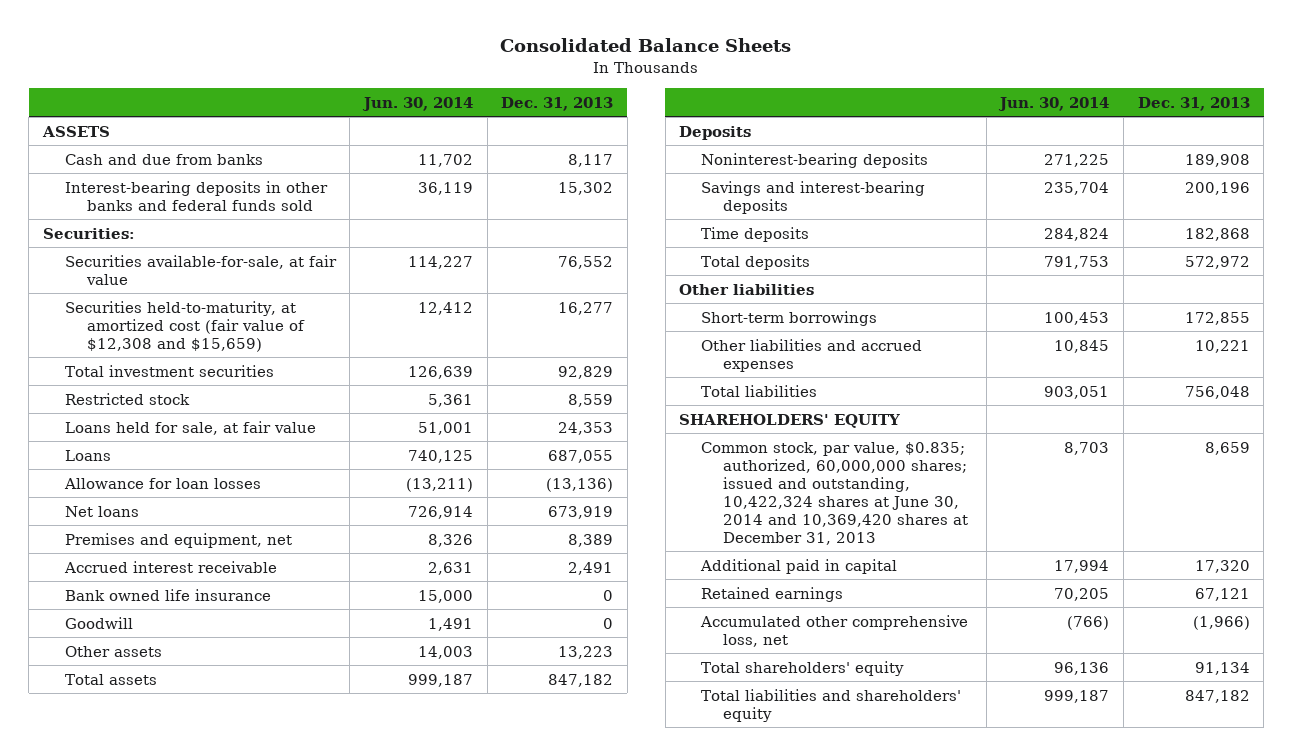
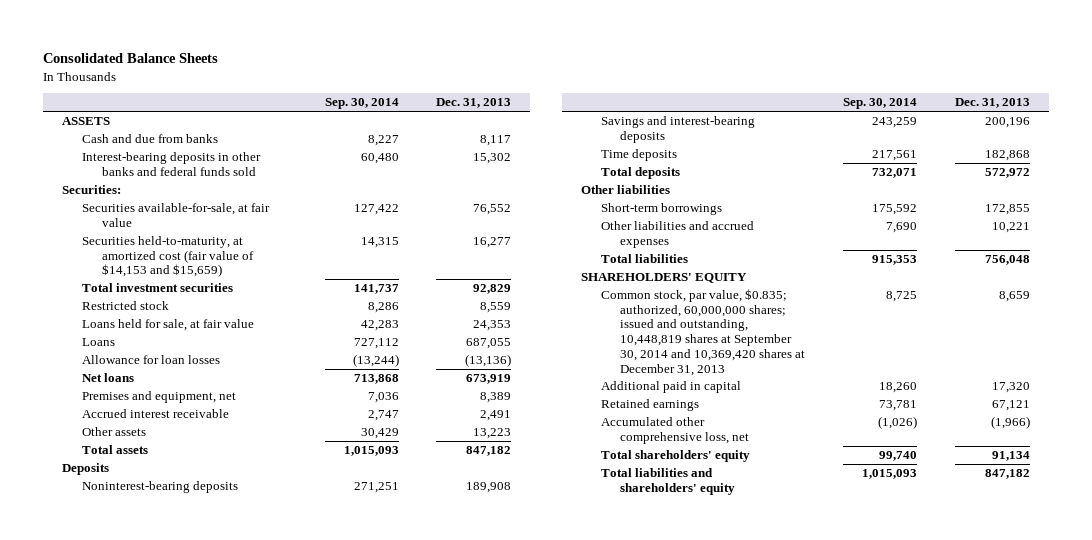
- | Jun. 30, 2014 | Dec. 31, 2013
+ | Sep. 30, 2014 | Dec. 31, 2013
- Securities held-to-maturity, at amortized cost (fair value of $12,308 and $15,659) | 12,412 | 16,277
+ Securities held-to-maturity, at amortized cost (fair value of $14,153 and $15,659) | 14,315 | 16,277
- Bank owned life insurance | 15,000 | 0
- Goodwill | 1,491 | 0
- Common stock, par value, $0.835; authorized, 60,000,000 shares; issued and outstanding, 10,422,324 shares at June 30, 2014 and 10,369,420 shares at December 31, 2013 | 8,703 | 8,659
+ Common stock, par value, $0.835; authorized, 60,000,000 shares; issued and outstanding, 10,448,819 shares at September 30, 2014 and 10,369,420 shares at December 31, 2013 | 8,725 | 8,659

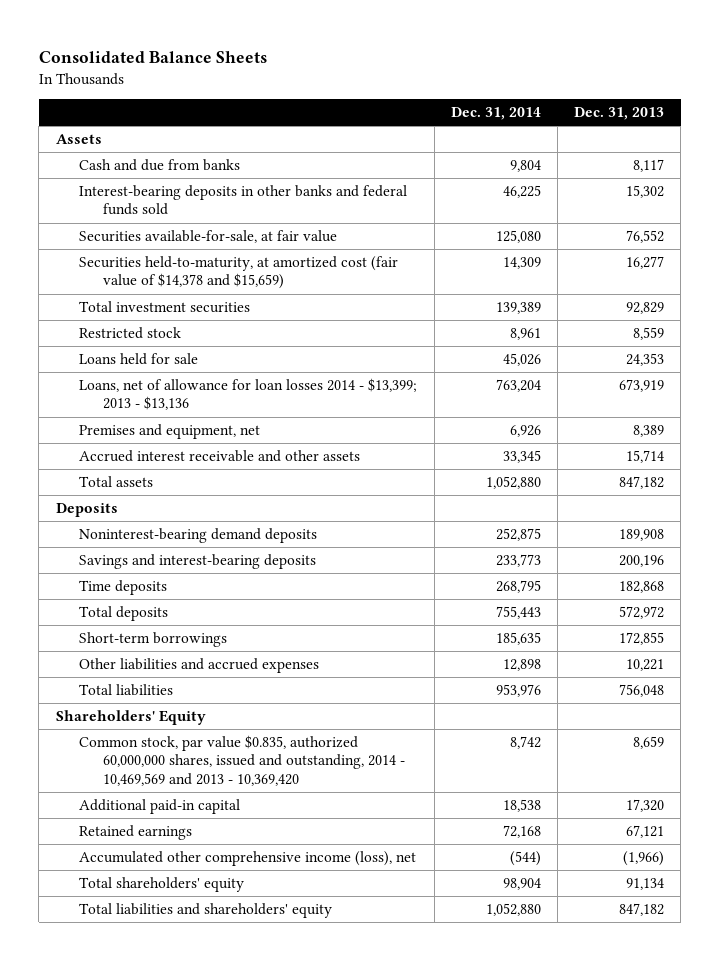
- | Sep. 30, 2014 | Dec. 31, 2013
+ | Dec. 31, 2014 | Dec. 31, 2013
- ASSETS
+ Assets
- Securities:
- Securities held-to-maturity, at amortized cost (fair value of $14,153 and $15,659) | 14,315 | 16,277
+ Securities held-to-maturity, at amortized cost (fair value of $14,378 and $15,659) | 14,309 | 16,277
- Loans held for sale, at fair value | 42,283 | 24,353
- Loans | 727,112 | 687,055
- Allowance for loan losses | (13,244) | (13,136)
- Net loans | 713,868 | 673,919
+ Loans held for sale | 45,026 | 24,353
+ Loans, net of allowance for loan losses 2014 - $13,399; 2013 - $13,136 | 763,204 | 673,919
- Accrued interest receivable | 2,747 | 2,491
- Other assets | 30,429 | 13,223
+ Accrued interest receivable and other assets | 33,345 | 15,714
- Noninterest-bearing deposits | 271,251 | 189,908
+ Noninterest-bearing demand deposits | 252,875 | 189,908
- Other liabilities
- SHAREHOLDERS' EQUITY
- Common stock, par value, $0.835; authorized, 60,000,000 shares; issued and outstanding, 10,448,819 shares at September 30, 2014 and 10,369,420 shares at December 31, 2013 | 8,725 | 8,659
- Additional paid in capital | 18,260 | 17,320
+ Shareholders' Equity
+ Common stock, par value $0.835, authorized 60,000,000 shares, issued and outstanding, 2014 - 10,469,569 and 2013 - 10,369,420 | 8,742 | 8,659
+ Additional paid-in capital | 18,538 | 17,320
- Accumulated other comprehensive loss, net | (1,026) | (1,966)
+ Accumulated other comprehensive income (loss), net | (544) | (1,966)

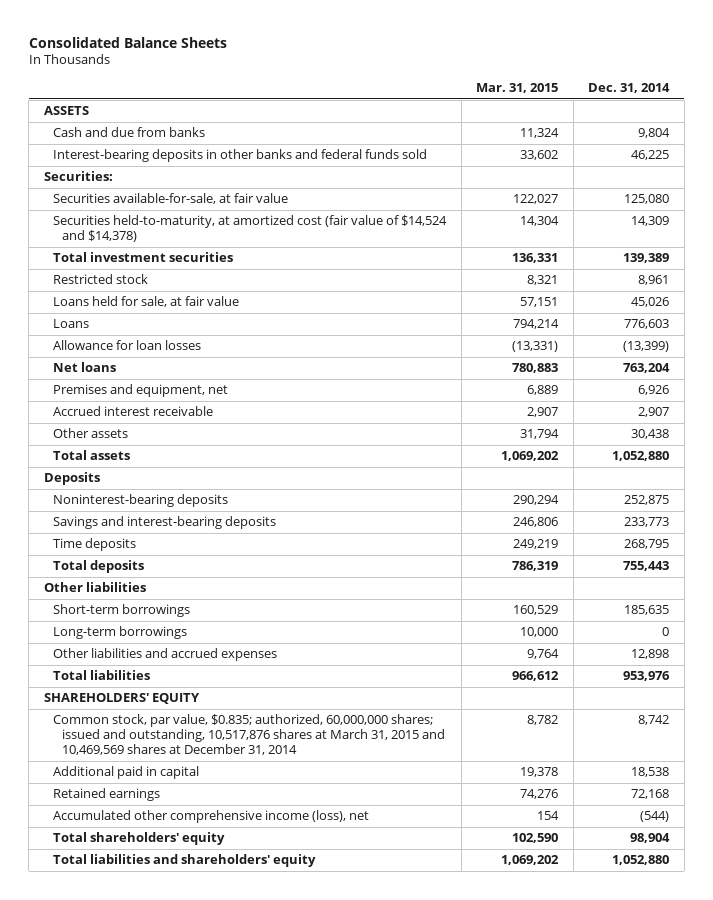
- | Dec. 31, 2014 | Dec. 31, 2013
+ | Mar. 31, 2015 | Dec. 31, 2014
- Assets
+ ASSETS
+ Securities:
- Securities held-to-maturity, at amortized cost (fair value of $14,378 and $15,659) | 14,309 | 16,277
+ Securities held-to-maturity, at amortized cost (fair value of $14,524 and $14,378) | 14,304 | 14,309
- Loans held for sale | 45,026 | 24,353
- Loans, net of allowance for loan losses 2014 - $13,399; 2013 - $13,136 | 763,204 | 673,919
+ Loans held for sale, at fair value | 57,151 | 45,026
+ Loans | 794,214 | 776,603
+ Allowance for loan losses | (13,331) | (13,399)
+ Net loans | 780,883 | 763,204
- Accrued interest receivable and other assets | 33,345 | 15,714
+ Accrued interest receivable | 2,907 | 2,907
+ Other assets | 31,794 | 30,438
- Noninterest-bearing demand deposits | 252,875 | 189,908
+ Noninterest-bearing deposits | 290,294 | 252,875
+ Other liabilities
+ Long-term borrowings | 10,000 | 0
- Shareholders' Equity
- Common stock, par value $0.835, authorized 60,000,000 shares, issued and outstanding, 2014 - 10,469,569 and 2013 - 10,369,420 | 8,742 | 8,659
- Additional paid-in capital | 18,538 | 17,320
+ SHAREHOLDERS' EQUITY
+ Common stock, par value, $0.835; authorized, 60,000,000 shares; issued and outstanding, 10,517,876 shares at March 31, 2015 and 10,469,569 shares at December 31, 2014 | 8,782 | 8,742
+ Additional paid in capital | 19,378 | 18,538

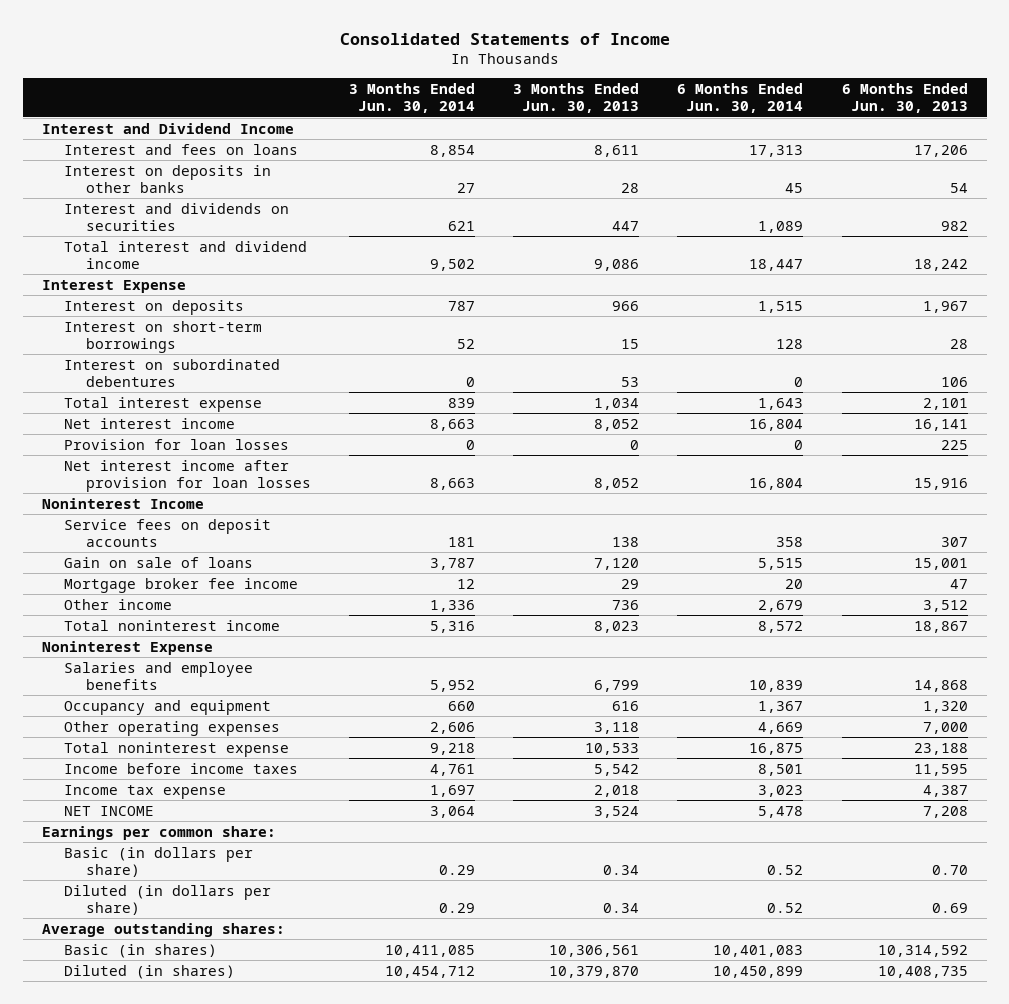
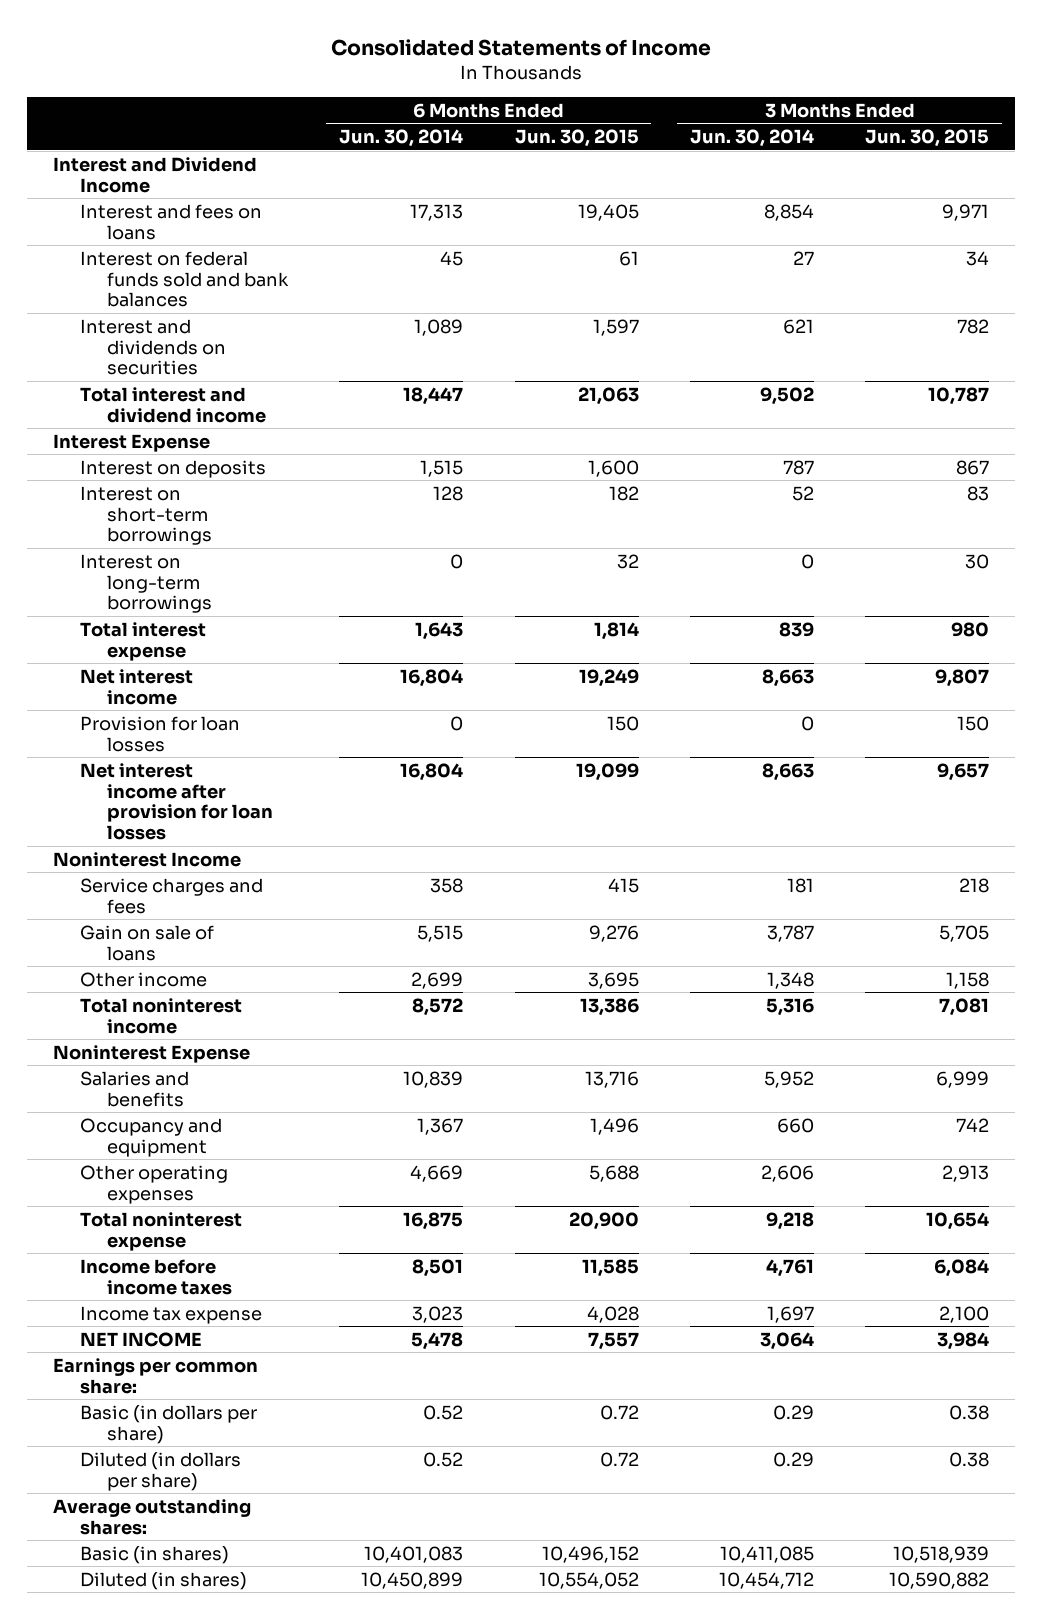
- | 3 Months Ended Jun. 30, 2014 | 3 Months Ended Jun. 30, 2013 | 6 Months Ended Jun. 30, 2014 | 6 Months Ended Jun. 30, 2013
+ | 6 Months Ended Jun. 30, 2014 | 6 Months Ended Jun. 30, 2015 | 3 Months Ended Jun. 30, 2014 | 3 Months Ended Jun. 30, 2015
- Interest on deposits in other banks | 27 | 28 | 45 | 54
+ Interest on federal funds sold and bank balances | 45 | 61 | 27 | 34
- Interest on subordinated debentures | 0 | 53 | 0 | 106
+ Interest on long-term borrowings | 0 | 32 | 0 | 30
- Service fees on deposit accounts | 181 | 138 | 358 | 307
+ Service charges and fees | 358 | 415 | 181 | 218
- Mortgage broker fee income | 12 | 29 | 20 | 47
- Other income | 1,336 | 736 | 2,679 | 3,512
+ Other income | 2,699 | 3,695 | 1,348 | 1,158
- Salaries and employee benefits | 5,952 | 6,799 | 10,839 | 14,868
+ Salaries and benefits | 10,839 | 13,716 | 5,952 | 6,999

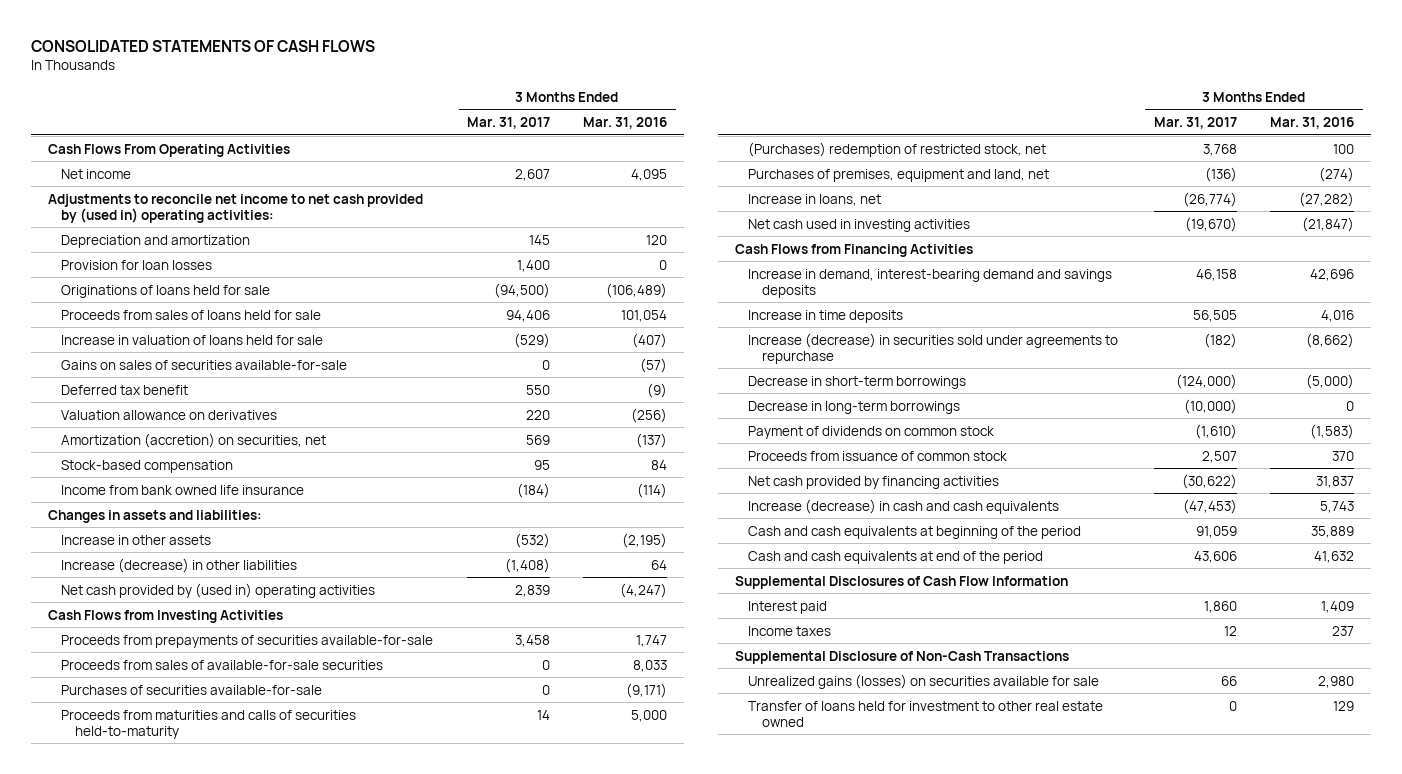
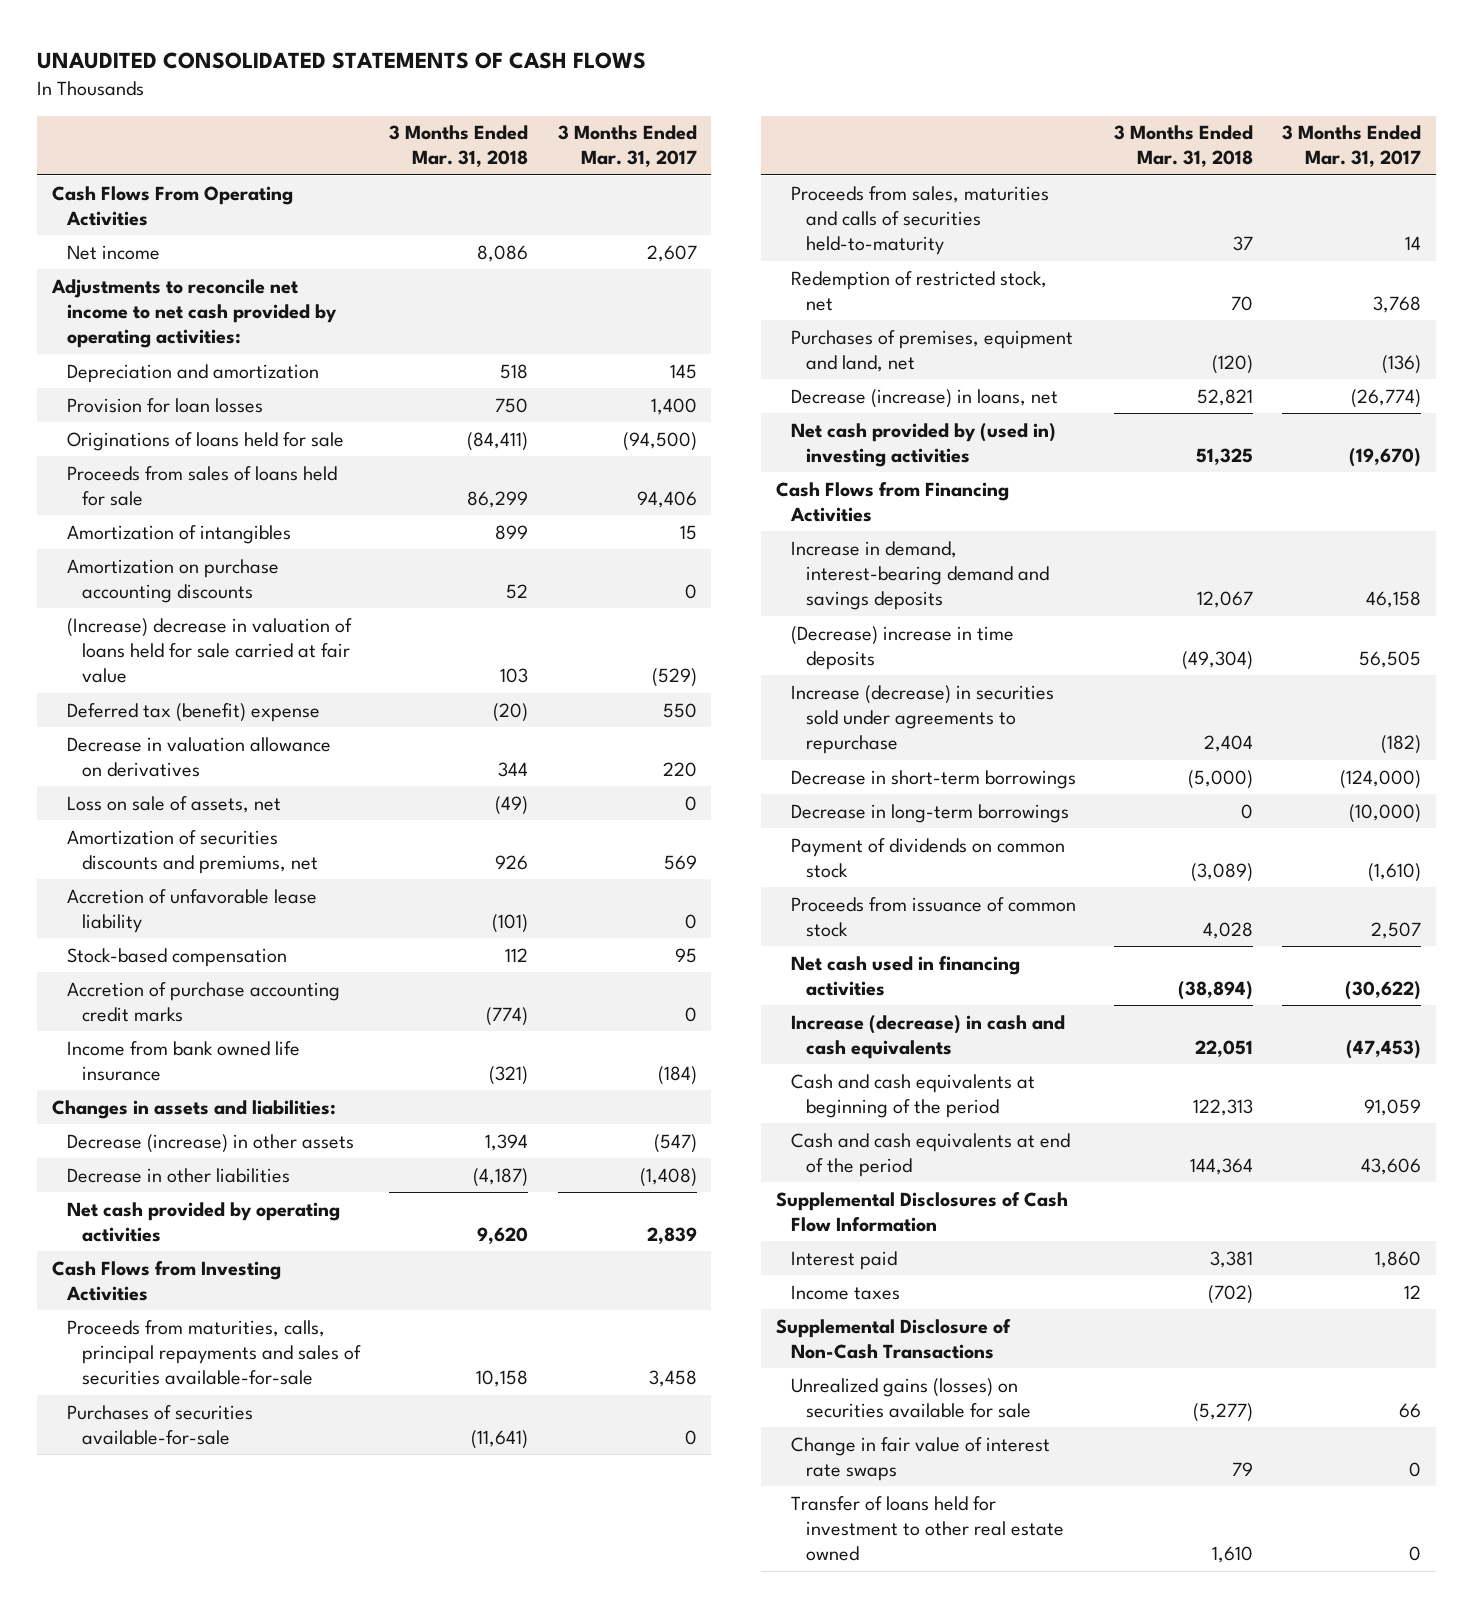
- CONSOLIDATED STATEMENTS OF CASH FLOWS
+ UNAUDITED CONSOLIDATED STATEMENTS OF CASH FLOWS
- | 3 Months Ended Mar. 31, 2017 | 3 Months Ended Mar. 31, 2016
+ | 3 Months Ended Mar. 31, 2018 | 3 Months Ended Mar. 31, 2017
- Adjustments to reconcile net income to net cash provided by (used in) operating activities:
+ Adjustments to reconcile net income to net cash provided by operating activities:
- Increase in valuation of loans held for sale | (529) | (407)
- Gains on sales of securities available-for-sale | 0 | (57)
- Deferred tax benefit | 550 | (9)
- Valuation allowance on derivatives | 220 | (256)
- Amortization (accretion) on securities, net | 569 | (137)
+ Amortization of intangibles | 899 | 15
+ Amortization on purchase accounting discounts | 52 | 0
+ (Increase) decrease in valuation of loans held for sale carried at fair value | 103 | (529)
+ Deferred tax (benefit) expense | (20) | 550
+ Decrease in valuation allowance on derivatives | 344 | 220
+ Loss on sale of assets, net | (49) | 0
+ Amortization of securities discounts and premiums, net | 926 | 569
+ Accretion of unfavorable lease liability | (101) | 0
+ Accretion of purchase accounting credit marks | (774) | 0
- Increase in other assets | (532) | (2,195)
- Increase (decrease) in other liabilities | (1,408) | 64
- Net cash provided by (used in) operating activities | 2,839 | (4,247)
+ Decrease (increase) in other assets | 1,394 | (547)
+ Decrease in other liabilities | (4,187) | (1,408)
+ Net cash provided by operating activities | 9,620 | 2,839
- Proceeds from prepayments of securities available-for-sale | 3,458 | 1,747
- Proceeds from sales of available-for-sale securities | 0 | 8,033
+ Proceeds from maturities, calls, principal repayments and sales of securities available-for-sale | 10,158 | 3,458
- Proceeds from maturities and calls of securities held-to-maturity | 14 | 5,000
- (Purchases) redemption of restricted stock, net | 3,768 | 100
+ Proceeds from sales, maturities and calls of securities held-to-maturity | 37 | 14
+ Redemption of restricted stock, net | 70 | 3,768
- Increase in loans, net | (26,774) | (27,282)
- Net cash used in investing activities | (19,670) | (21,847)
+ Decrease (increase) in loans, net | 52,821 | (26,774)
+ Net cash provided by (used in) investing activities | 51,325 | (19,670)
- Increase in time deposits | 56,505 | 4,016
+ (Decrease) increase in time deposits | (49,304) | 56,505
- Net cash provided by financing activities | (30,622) | 31,837
+ Net cash used in financing activities | (38,894) | (30,622)
+ Change in fair value of interest rate swaps | 79 | 0

